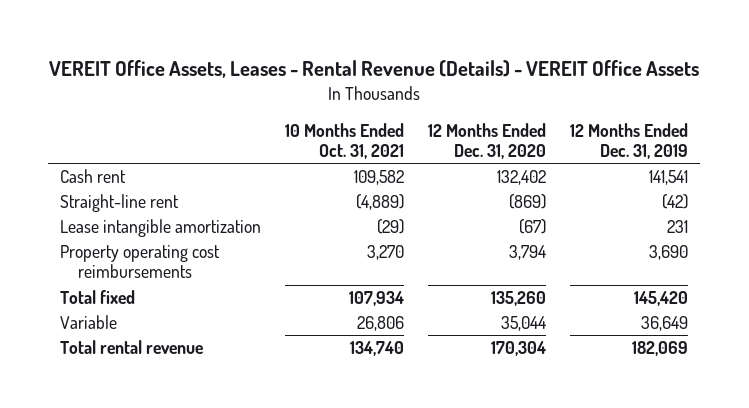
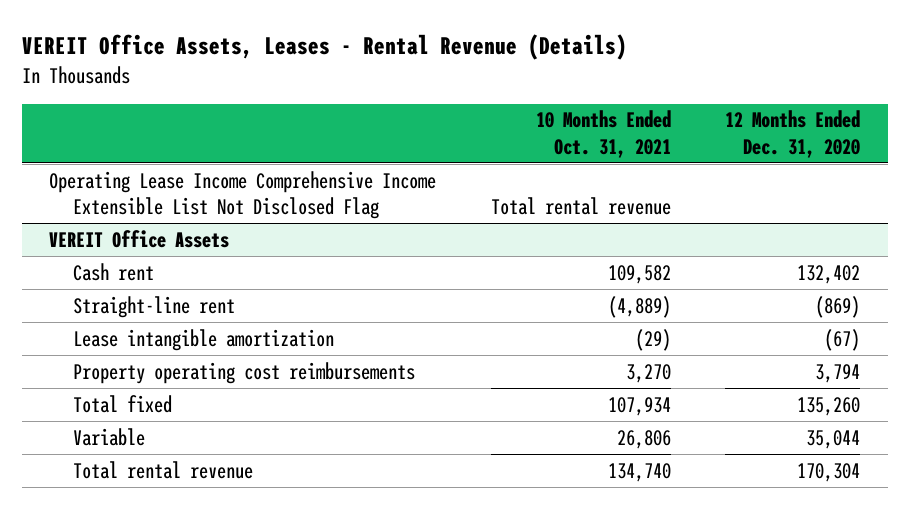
- VEREIT Office Assets, Leases - Rental Revenue (Details) - VEREIT Office Assets
+ VEREIT Office Assets, Leases - Rental Revenue (Details)
- | 10 Months Ended Oct. 31, 2021 | 12 Months Ended Dec. 31, 2020 | 12 Months Ended Dec. 31, 2019
+ | 10 Months Ended Oct. 31, 2021 | 12 Months Ended Dec. 31, 2020
+ Operating Lease Income Comprehensive Income Extensible List Not Disclosed Flag | Total rental revenue |
+ VEREIT Office Assets

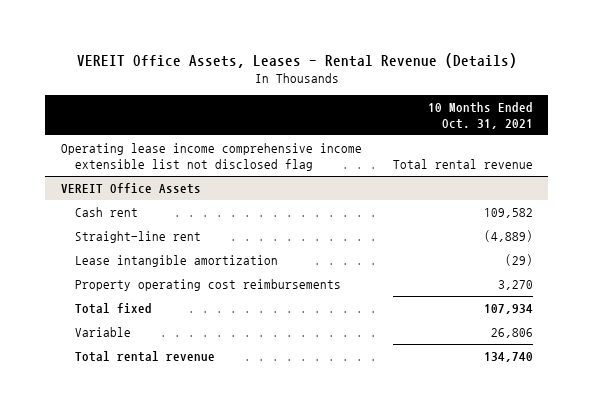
- | 10 Months Ended Oct. 31, 2021 | 12 Months Ended Dec. 31, 2020
+ | 10 Months Ended Oct. 31, 2021
- Operating Lease Income Comprehensive Income Extensible List Not Disclosed Flag | Total rental revenue |
+ Operating lease income comprehensive income extensible list not disclosed flag | Total rental revenue

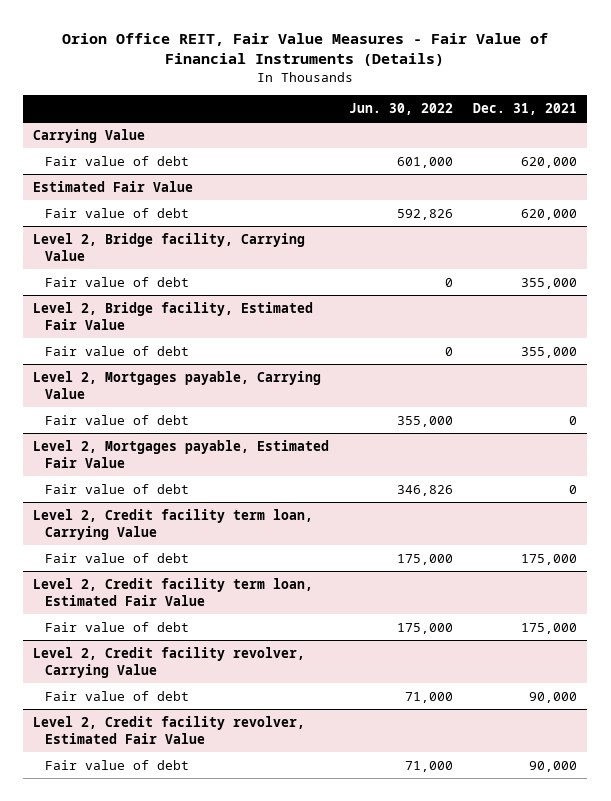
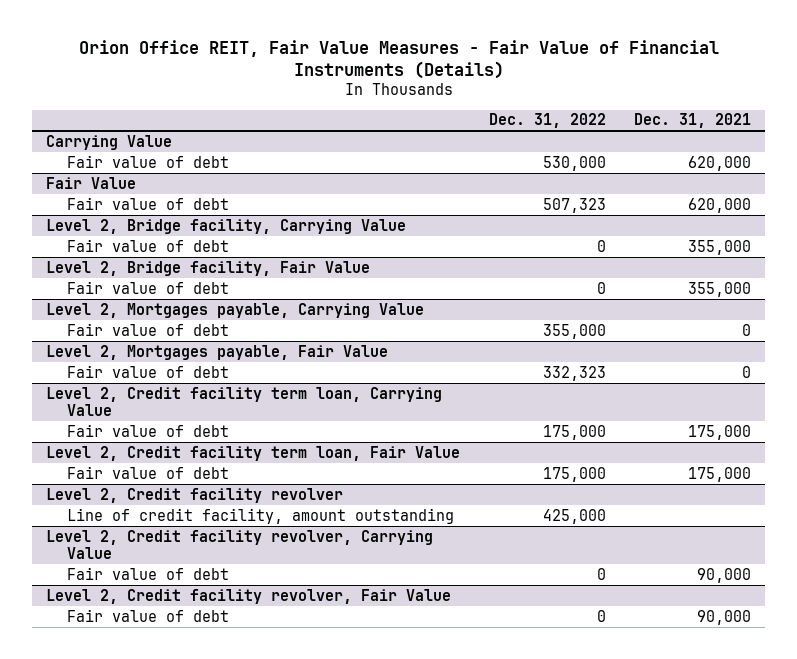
- | Jun. 30, 2022 | Dec. 31, 2021
+ | Dec. 31, 2022 | Dec. 31, 2021
- Estimated Fair Value
+ Fair Value
- Level 2, Bridge facility, Estimated Fair Value
+ Level 2, Bridge facility, Fair Value
- Level 2, Mortgages payable, Estimated Fair Value
+ Level 2, Mortgages payable, Fair Value
- Level 2, Credit facility term loan, Estimated Fair Value
+ Level 2, Credit facility term loan, Fair Value
+ Level 2, Credit facility revolver
+ Line of credit facility, amount outstanding | 425,000 |
- Level 2, Credit facility revolver, Estimated Fair Value
+ Level 2, Credit facility revolver, Fair Value

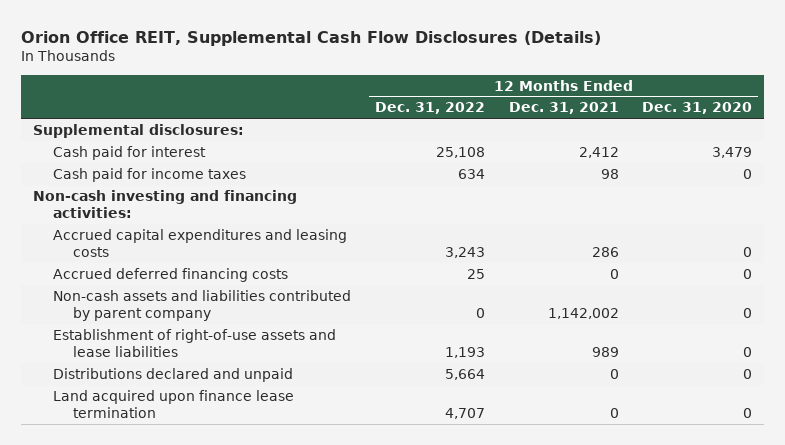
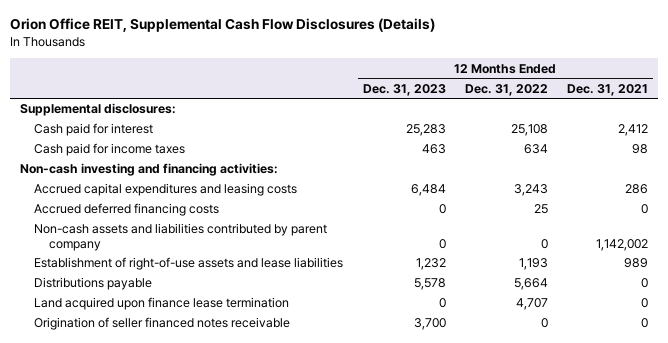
- | 12 Months Ended Dec. 31, 2022 | 12 Months Ended Dec. 31, 2021 | 12 Months Ended Dec. 31, 2020
+ | 12 Months Ended Dec. 31, 2023 | 12 Months Ended Dec. 31, 2022 | 12 Months Ended Dec. 31, 2021
- Distributions declared and unpaid | 5,664 | 0 | 0
+ Distributions payable | 5,578 | 5,664 | 0
+ Origination of seller financed notes receivable | 3,700 | 0 | 0

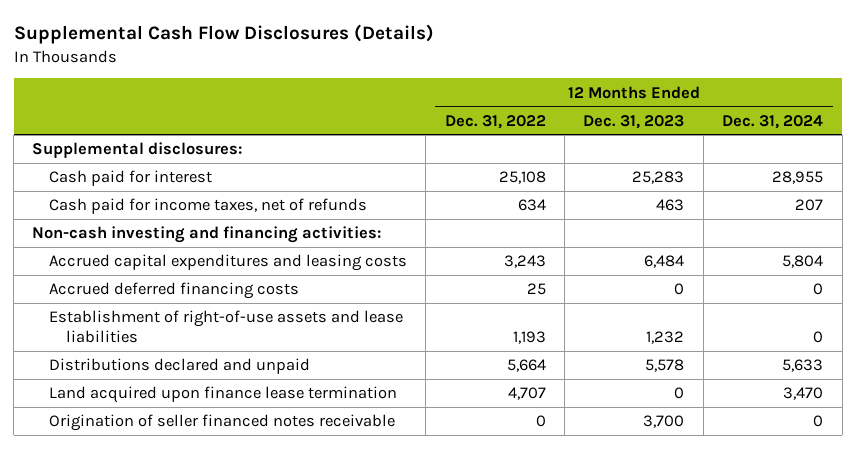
- Orion Office REIT, Supplemental Cash Flow Disclosures (Details)
+ Supplemental Cash Flow Disclosures (Details)
- | 12 Months Ended Dec. 31, 2023 | 12 Months Ended Dec. 31, 2022 | 12 Months Ended Dec. 31, 2021
+ | 12 Months Ended Dec. 31, 2022 | 12 Months Ended Dec. 31, 2023 | 12 Months Ended Dec. 31, 2024
- Cash paid for income taxes | 463 | 634 | 98
+ Cash paid for income taxes, net of refunds | 634 | 463 | 207
- Non-cash assets and liabilities contributed by parent company | 0 | 0 | 1,142,002
- Distributions payable | 5,578 | 5,664 | 0
+ Distributions declared and unpaid | 5,664 | 5,578 | 5,633

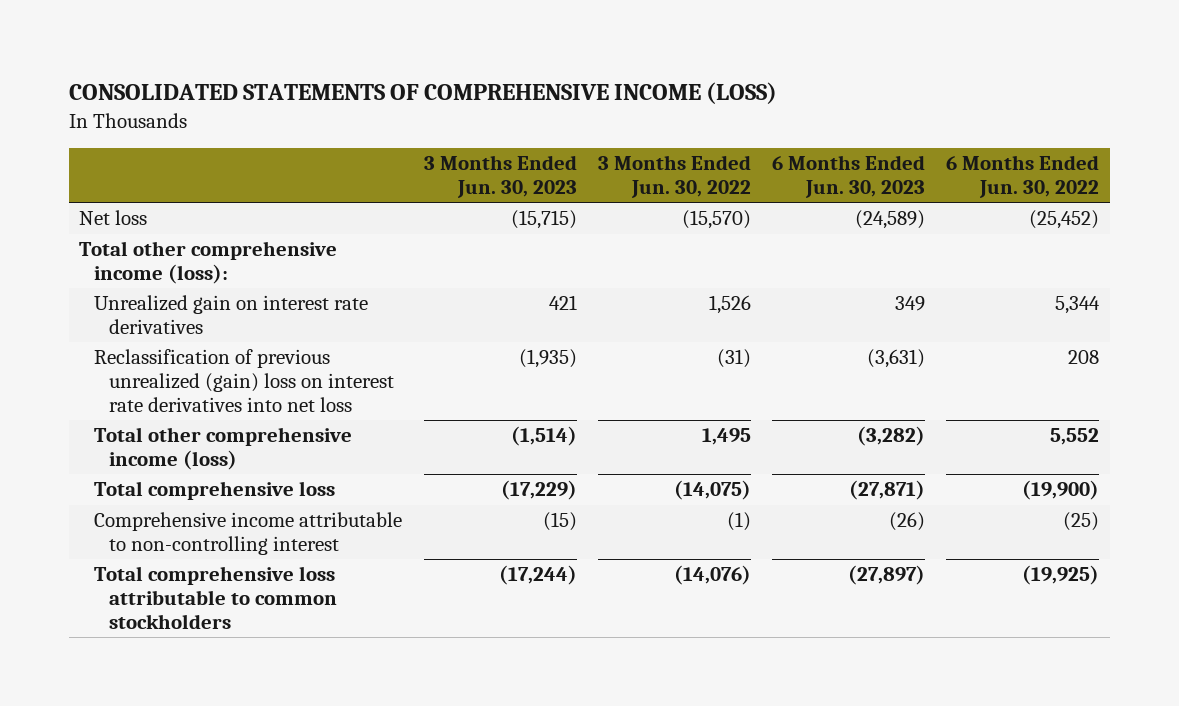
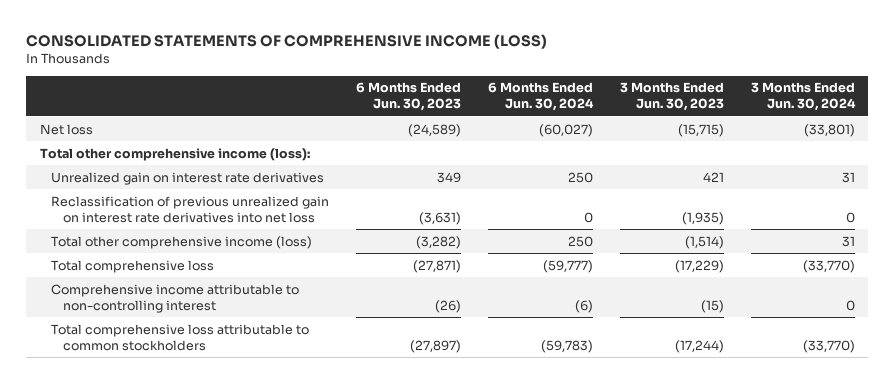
- | 3 Months Ended Jun. 30, 2023 | 3 Months Ended Jun. 30, 2022 | 6 Months Ended Jun. 30, 2023 | 6 Months Ended Jun. 30, 2022
+ | 6 Months Ended Jun. 30, 2023 | 6 Months Ended Jun. 30, 2024 | 3 Months Ended Jun. 30, 2023 | 3 Months Ended Jun. 30, 2024
- Reclassification of previous unrealized (gain) loss on interest rate derivatives into net loss | (1,935) | (31) | (3,631) | 208
+ Reclassification of previous unrealized gain on interest rate derivatives into net loss | (3,631) | 0 | (1,935) | 0

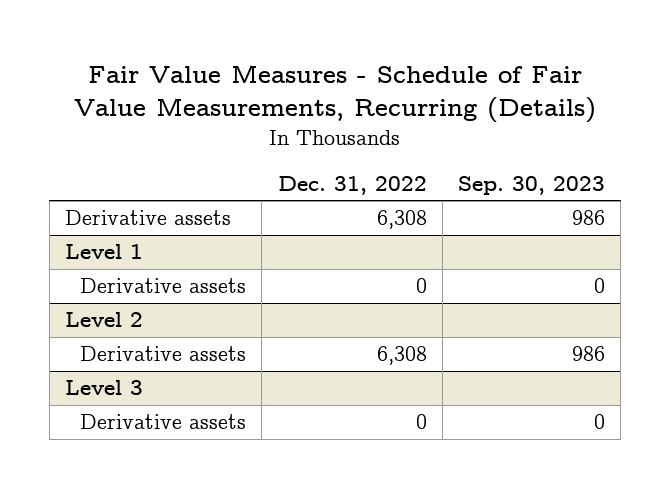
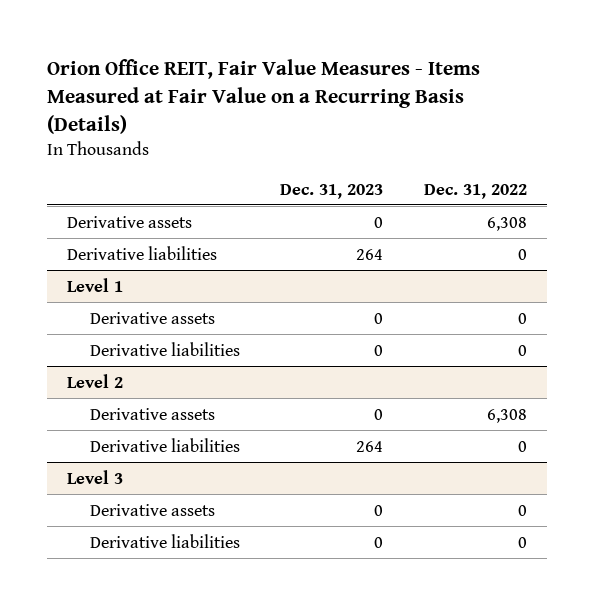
- Fair Value Measures - Schedule of Fair Value Measurements, Recurring (Details)
+ Orion Office REIT, Fair Value Measures - Items Measured at Fair Value on a Recurring Basis (Details)
- | Dec. 31, 2022 | Sep. 30, 2023
+ | Dec. 31, 2023 | Dec. 31, 2022
+ Derivative liabilities | 264 | 0
@ Level 1
+ Derivative liabilities | 0 | 0
@ Level 2
+ Derivative liabilities | 264 | 0
@ Level 3
+ Derivative liabilities | 0 | 0

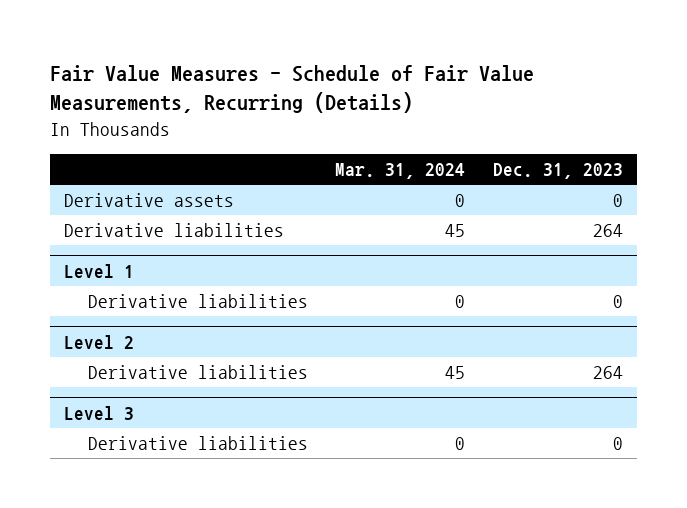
- Orion Office REIT, Fair Value Measures - Items Measured at Fair Value on a Recurring Basis (Details)
+ Fair Value Measures - Schedule of Fair Value Measurements, Recurring (Details)
- | Dec. 31, 2023 | Dec. 31, 2022
+ | Mar. 31, 2024 | Dec. 31, 2023
@ Level 1
- Derivative assets | 0 | 0
@ Level 2
- Derivative assets | 0 | 6,308
@ Level 3
- Derivative assets | 0 | 0

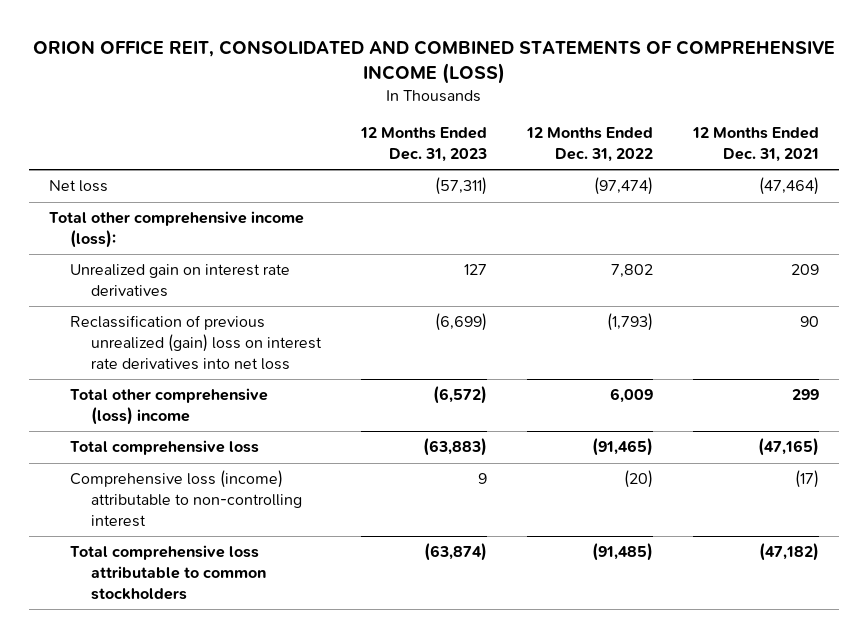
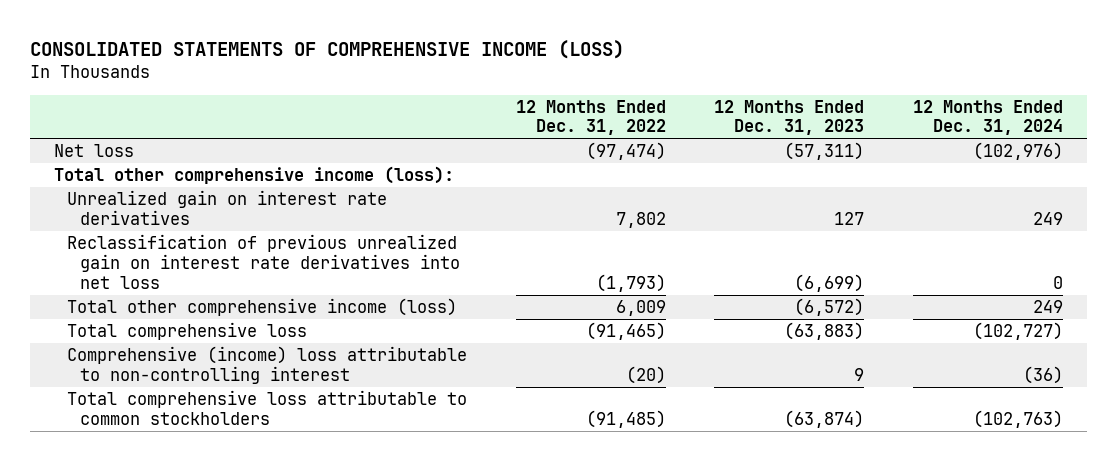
- ORION OFFICE REIT, CONSOLIDATED AND COMBINED STATEMENTS OF COMPREHENSIVE INCOME (LOSS)
+ CONSOLIDATED STATEMENTS OF COMPREHENSIVE INCOME (LOSS)
- | 12 Months Ended Dec. 31, 2023 | 12 Months Ended Dec. 31, 2022 | 12 Months Ended Dec. 31, 2021
+ | 12 Months Ended Dec. 31, 2022 | 12 Months Ended Dec. 31, 2023 | 12 Months Ended Dec. 31, 2024
- Reclassification of previous unrealized (gain) loss on interest rate derivatives into net loss | (6,699) | (1,793) | 90
- Total other comprehensive (loss) income | (6,572) | 6,009 | 299
+ Reclassification of previous unrealized gain on interest rate derivatives into net loss | (1,793) | (6,699) | 0
+ Total other comprehensive income (loss) | 6,009 | (6,572) | 249
- Comprehensive loss (income) attributable to non-controlling interest | 9 | (20) | (17)
+ Comprehensive (income) loss attributable to non-controlling interest | (20) | 9 | (36)

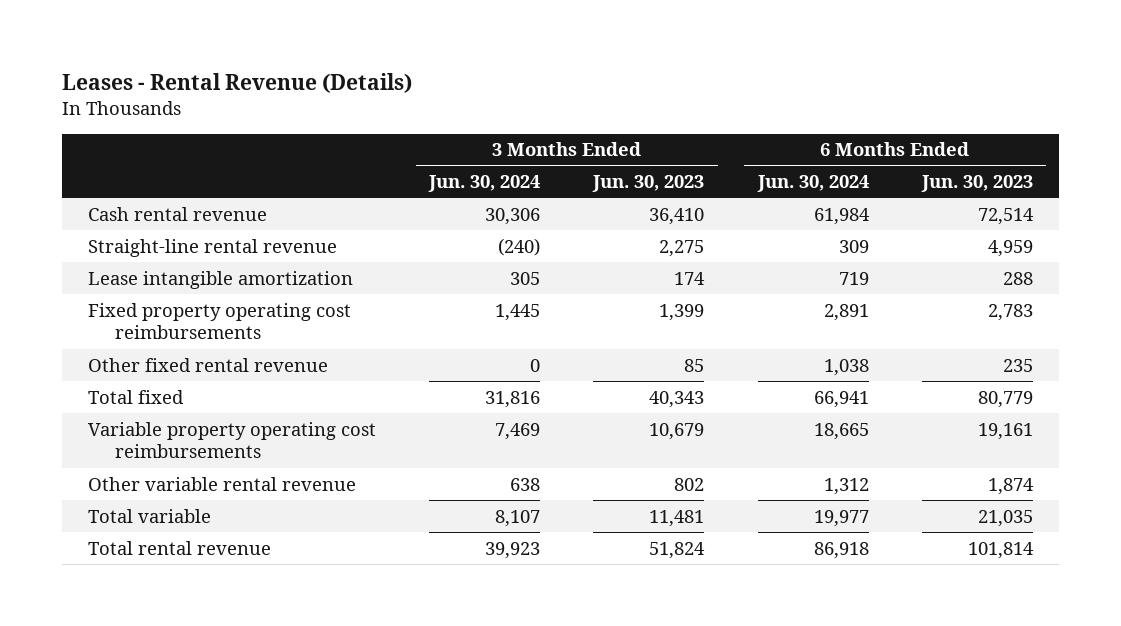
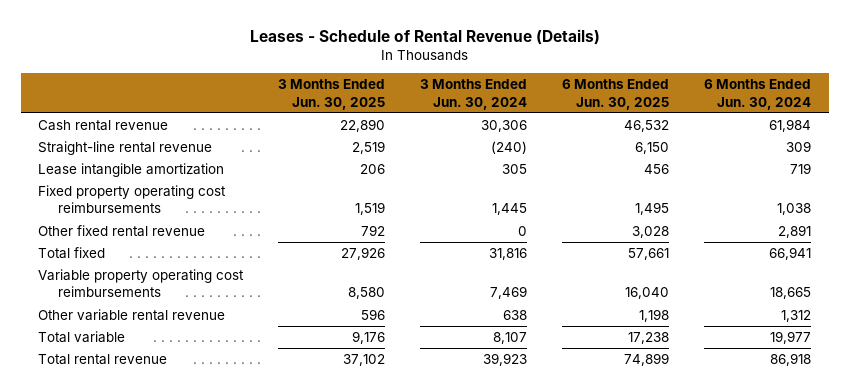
- Leases - Rental Revenue (Details)
+ Leases - Schedule of Rental Revenue (Details)
- | 3 Months Ended Jun. 30, 2024 | 3 Months Ended Jun. 30, 2023 | 6 Months Ended Jun. 30, 2024 | 6 Months Ended Jun. 30, 2023
+ | 3 Months Ended Jun. 30, 2025 | 3 Months Ended Jun. 30, 2024 | 6 Months Ended Jun. 30, 2025 | 6 Months Ended Jun. 30, 2024
- Fixed property operating cost reimbursements | 1,445 | 1,399 | 2,891 | 2,783
- Other fixed rental revenue | 0 | 85 | 1,038 | 235
+ Fixed property operating cost reimbursements | 1,519 | 1,445 | 1,495 | 1,038
+ Other fixed rental revenue | 792 | 0 | 3,028 | 2,891

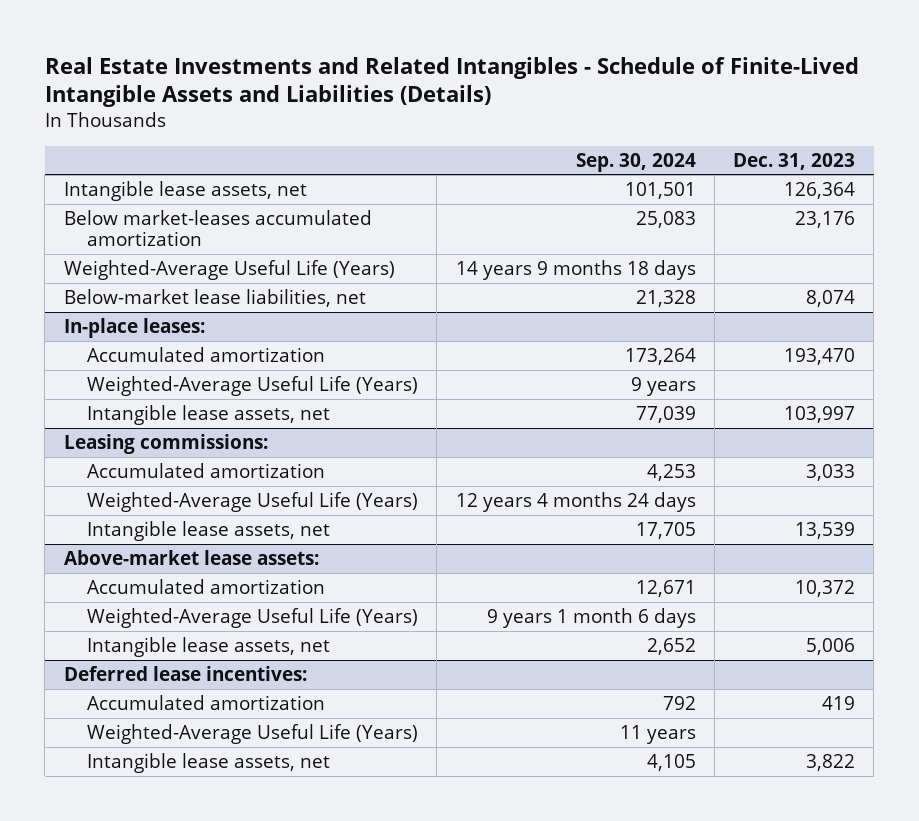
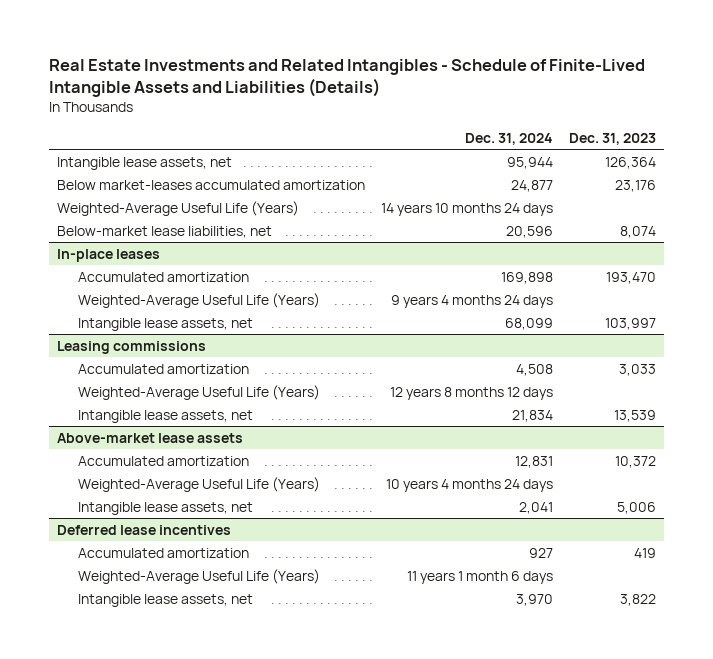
- | Sep. 30, 2024 | Dec. 31, 2023
+ | Dec. 31, 2024 | Dec. 31, 2023
- In-place leases:
+ In-place leases
- Leasing commissions:
+ Leasing commissions
- Above-market lease assets:
+ Above-market lease assets
- Deferred lease incentives:
+ Deferred lease incentives

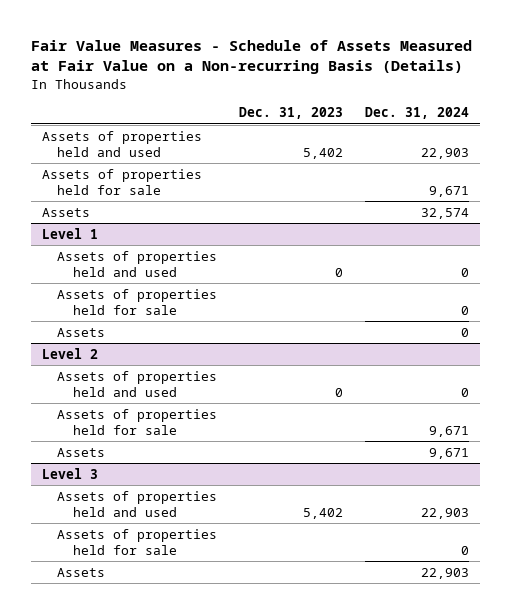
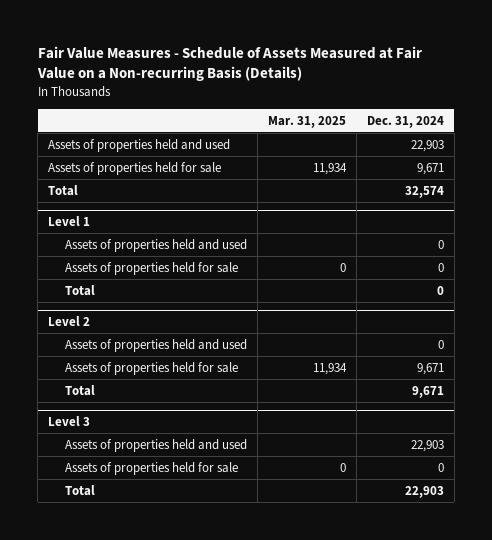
- | Dec. 31, 2023 | Dec. 31, 2024
+ | Mar. 31, 2025 | Dec. 31, 2024
- Assets | | 32,574
+ Total | | 32,574
@ Level 1
- Assets | | 0
+ Total | | 0
@ Level 2
- Assets | | 9,671
+ Total | | 9,671
@ Level 3
- Assets | | 22,903
+ Total | | 22,903

